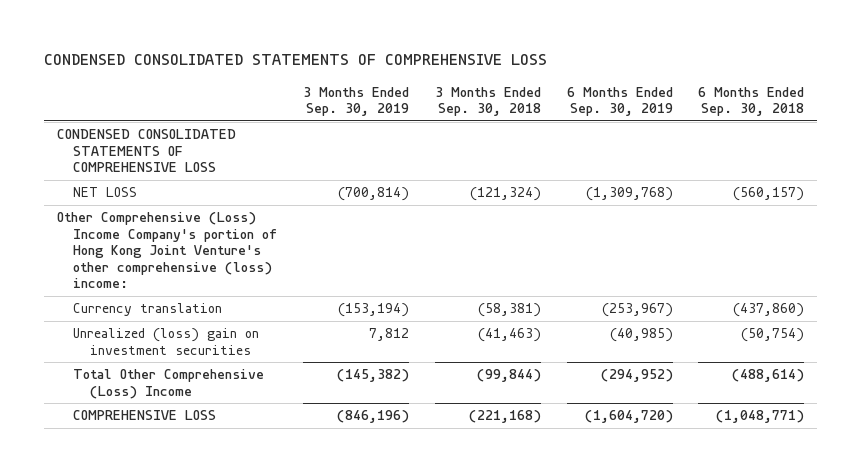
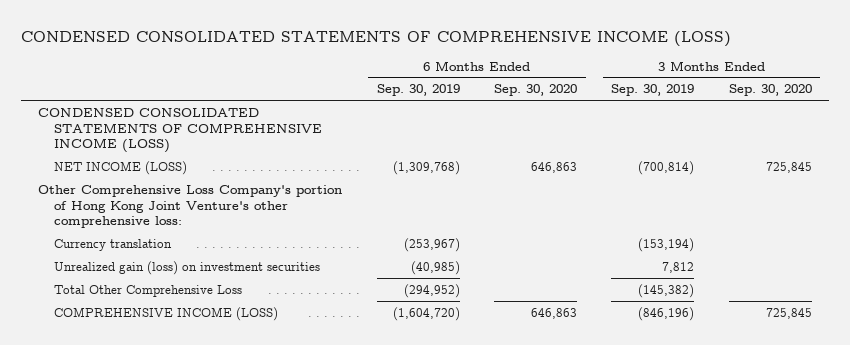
- CONDENSED CONSOLIDATED STATEMENTS OF COMPREHENSIVE LOSS
+ CONDENSED CONSOLIDATED STATEMENTS OF COMPREHENSIVE INCOME (LOSS)
- | 3 Months Ended Sep. 30, 2019 | 3 Months Ended Sep. 30, 2018 | 6 Months Ended Sep. 30, 2019 | 6 Months Ended Sep. 30, 2018
+ | 6 Months Ended Sep. 30, 2019 | 6 Months Ended Sep. 30, 2020 | 3 Months Ended Sep. 30, 2019 | 3 Months Ended Sep. 30, 2020
- CONDENSED CONSOLIDATED STATEMENTS OF COMPREHENSIVE LOSS
- NET LOSS | (700,814) | (121,324) | (1,309,768) | (560,157)
- Other Comprehensive (Loss) Income Company's portion of Hong Kong Joint Venture's other comprehensive (loss) income:
+ CONDENSED CONSOLIDATED STATEMENTS OF COMPREHENSIVE INCOME (LOSS)
+ NET INCOME (LOSS) | (1,309,768) | 646,863 | (700,814) | 725,845
+ Other Comprehensive Loss Company's portion of Hong Kong Joint Venture's other comprehensive loss:
- Unrealized (loss) gain on investment securities | 7,812 | (41,463) | (40,985) | (50,754)
- Total Other Comprehensive (Loss) Income | (145,382) | (99,844) | (294,952) | (488,614)
- COMPREHENSIVE LOSS | (846,196) | (221,168) | (1,604,720) | (1,048,771)
+ Unrealized gain (loss) on investment securities | (40,985) | | 7,812 |
+ Total Other Comprehensive Loss | (294,952) | | (145,382) |
+ COMPREHENSIVE INCOME (LOSS) | (1,604,720) | 646,863 | (846,196) | 725,845

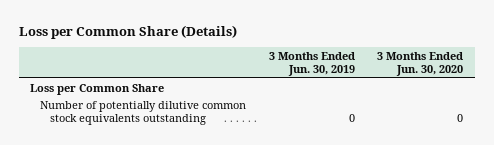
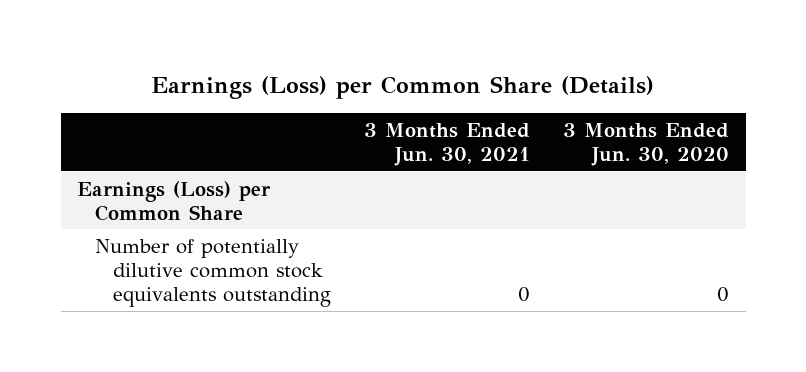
- Loss per Common Share (Details)
+ Earnings (Loss) per Common Share (Details)
- | 3 Months Ended Jun. 30, 2019 | 3 Months Ended Jun. 30, 2020
+ | 3 Months Ended Jun. 30, 2021 | 3 Months Ended Jun. 30, 2020
- Loss per Common Share
+ Earnings (Loss) per Common Share

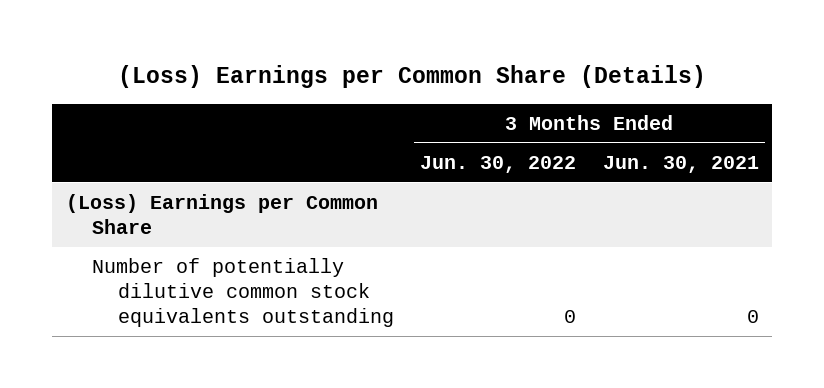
- Earnings (Loss) per Common Share (Details)
+ (Loss) Earnings per Common Share (Details)
- | 3 Months Ended Jun. 30, 2021 | 3 Months Ended Jun. 30, 2020
+ | 3 Months Ended Jun. 30, 2022 | 3 Months Ended Jun. 30, 2021
- Earnings (Loss) per Common Share
+ (Loss) Earnings per Common Share

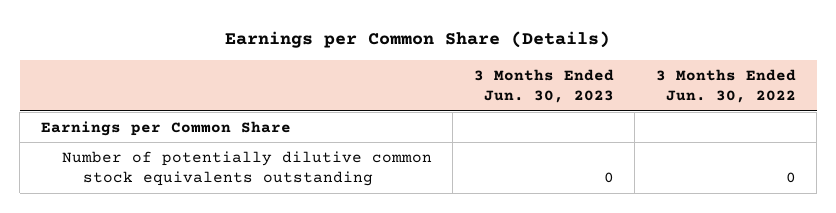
- (Loss) Earnings per Common Share (Details)
+ Earnings per Common Share (Details)
- | 3 Months Ended Jun. 30, 2022 | 3 Months Ended Jun. 30, 2021
+ | 3 Months Ended Jun. 30, 2023 | 3 Months Ended Jun. 30, 2022
- (Loss) Earnings per Common Share
+ Earnings per Common Share

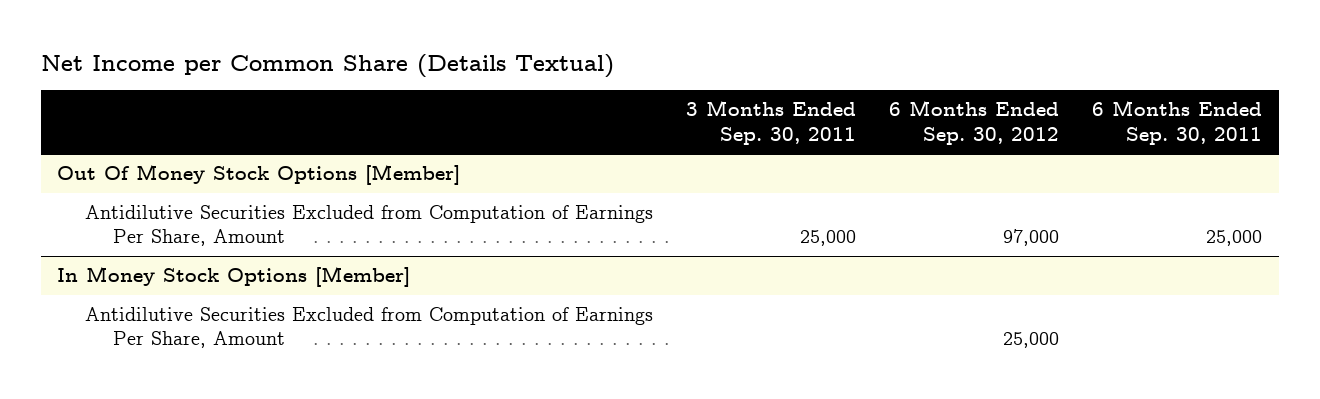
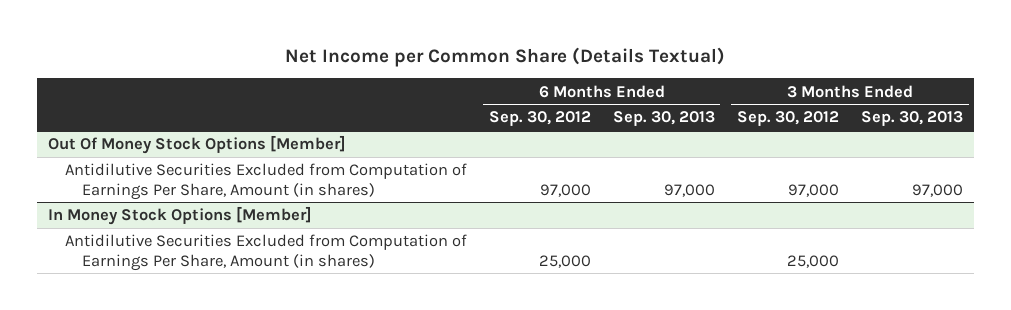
- | 3 Months Ended Sep. 30, 2011 | 6 Months Ended Sep. 30, 2012 | 6 Months Ended Sep. 30, 2011
+ | 6 Months Ended Sep. 30, 2012 | 6 Months Ended Sep. 30, 2013 | 3 Months Ended Sep. 30, 2012 | 3 Months Ended Sep. 30, 2013
@ Out Of Money Stock Options [Member]
- Antidilutive Securities Excluded from Computation of Earnings Per Share, Amount | 25,000 | 97,000 | 25,000
+ Antidilutive Securities Excluded from Computation of Earnings Per Share, Amount (in shares) | 97,000 | 97,000 | 97,000 | 97,000
@ In Money Stock Options [Member]
- Antidilutive Securities Excluded from Computation of Earnings Per Share, Amount | | 25,000 |
+ Antidilutive Securities Excluded from Computation of Earnings Per Share, Amount (in shares) | 25,000 | | 25,000 |

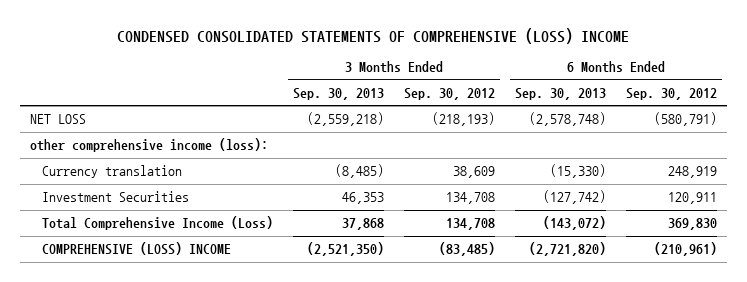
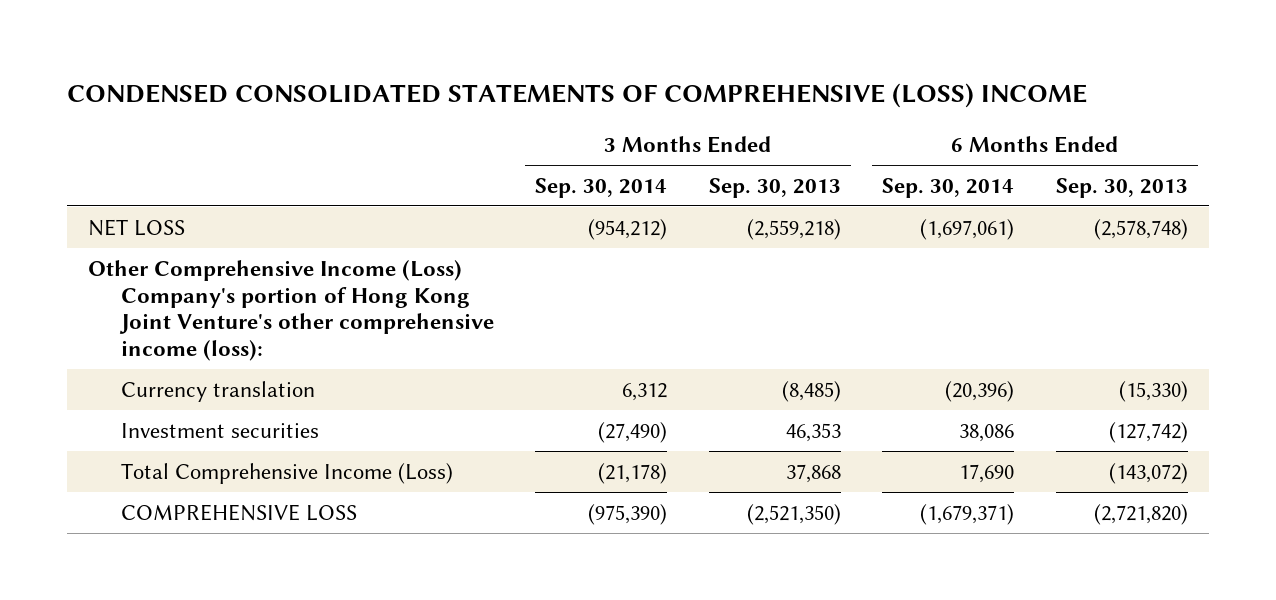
- | 3 Months Ended Sep. 30, 2013 | 3 Months Ended Sep. 30, 2012 | 6 Months Ended Sep. 30, 2013 | 6 Months Ended Sep. 30, 2012
+ | 3 Months Ended Sep. 30, 2014 | 3 Months Ended Sep. 30, 2013 | 6 Months Ended Sep. 30, 2014 | 6 Months Ended Sep. 30, 2013
- other comprehensive income (loss):
+ Other Comprehensive Income (Loss) Company's portion of Hong Kong Joint Venture's other comprehensive income (loss):
- Investment Securities | 46,353 | 134,708 | (127,742) | 120,911
+ Investment securities | (27,490) | 46,353 | 38,086 | (127,742)
- COMPREHENSIVE (LOSS) INCOME | (2,521,350) | (83,485) | (2,721,820) | (210,961)
+ COMPREHENSIVE LOSS | (975,390) | (2,521,350) | (1,679,371) | (2,721,820)

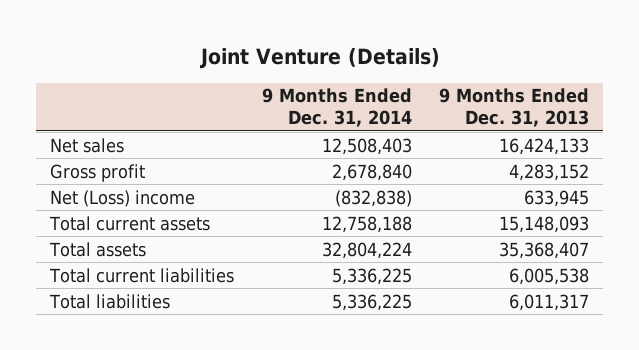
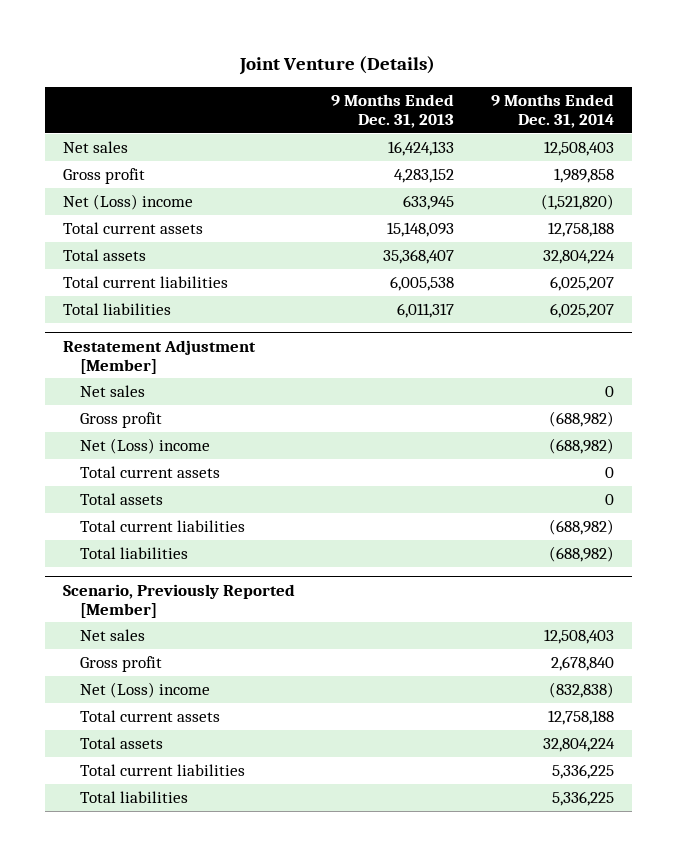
- | 9 Months Ended Dec. 31, 2014 | 9 Months Ended Dec. 31, 2013
+ | 9 Months Ended Dec. 31, 2013 | 9 Months Ended Dec. 31, 2014
- Gross profit | 2,678,840 | 4,283,152
- Net (Loss) income | (832,838) | 633,945
+ Gross profit | 4,283,152 | 1,989,858
+ Net (Loss) income | 633,945 | (1,521,820)
- Total current liabilities | 5,336,225 | 6,005,538
- Total liabilities | 5,336,225 | 6,011,317
+ Total current liabilities | 6,005,538 | 6,025,207
+ Total liabilities | 6,011,317 | 6,025,207
+ Restatement Adjustment [Member]
+ Net sales | | 0
+ Gross profit | | (688,982)
+ Net (Loss) income | | (688,982)
+ Total current assets | | 0
+ Total assets | | 0
+ Total current liabilities | | (688,982)
+ Total liabilities | | (688,982)
+ Scenario, Previously Reported [Member]
+ Net sales | | 12,508,403
+ Gross profit | | 2,678,840
+ Net (Loss) income | | (832,838)
+ Total current assets | | 12,758,188
+ Total assets | | 32,804,224
+ Total current liabilities | | 5,336,225
+ Total liabilities | | 5,336,225

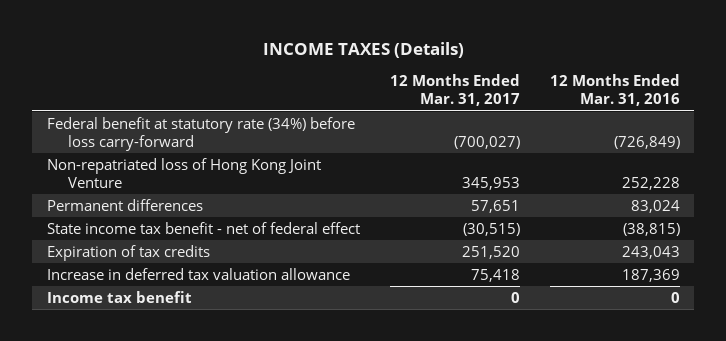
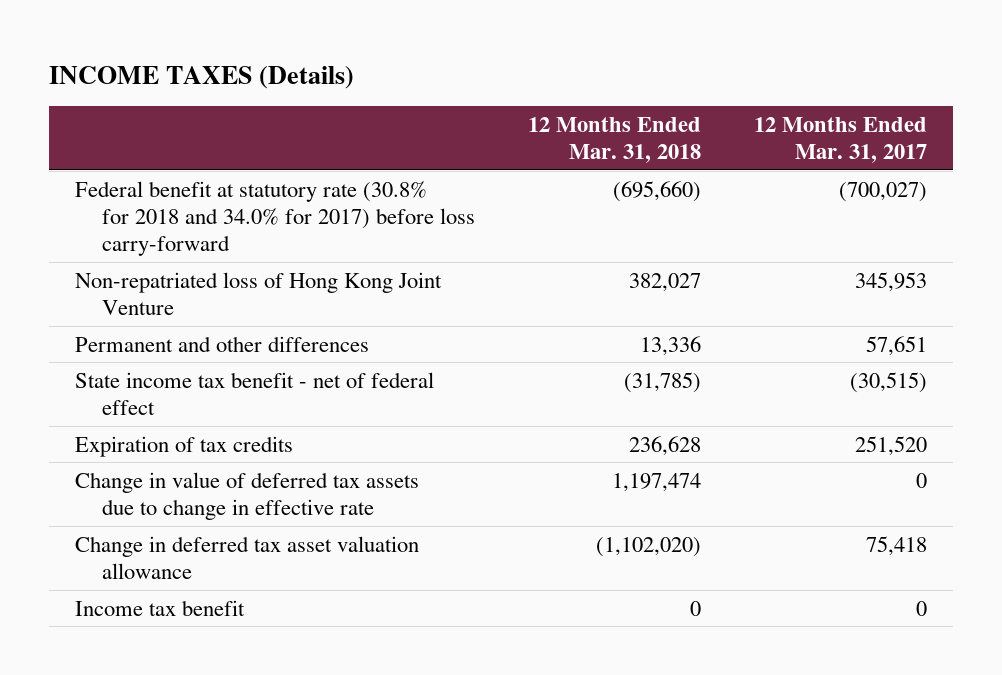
- | 12 Months Ended Mar. 31, 2017 | 12 Months Ended Mar. 31, 2016
+ | 12 Months Ended Mar. 31, 2018 | 12 Months Ended Mar. 31, 2017
- Federal benefit at statutory rate (34%) before loss carry-forward | (700,027) | (726,849)
+ Federal benefit at statutory rate (30.8% for 2018 and 34.0% for 2017) before loss carry-forward | (695,660) | (700,027)
- Permanent differences | 57,651 | 83,024
+ Permanent and other differences | 13,336 | 57,651
- Increase in deferred tax valuation allowance | 75,418 | 187,369
+ Change in value of deferred tax assets due to change in effective rate | 1,197,474 | 0
+ Change in deferred tax asset valuation allowance | (1,102,020) | 75,418

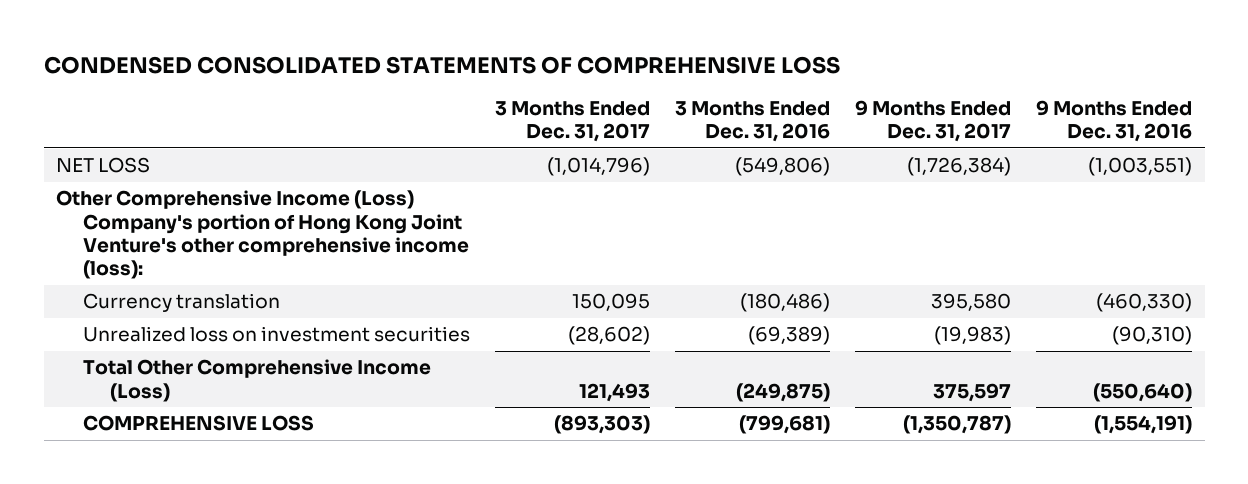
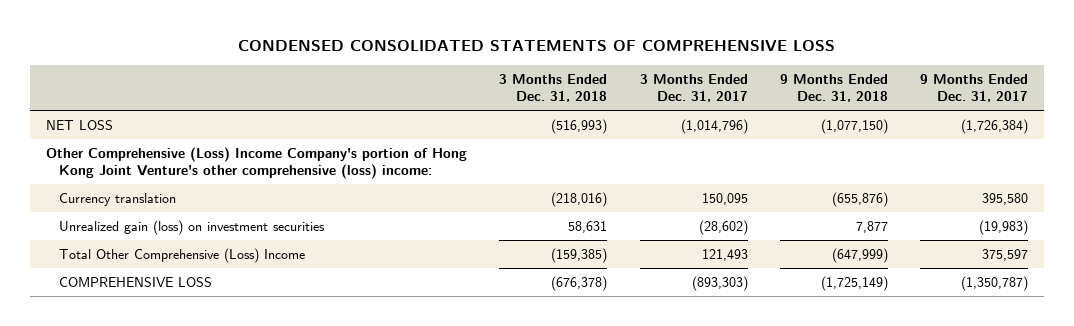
- | 3 Months Ended Dec. 31, 2017 | 3 Months Ended Dec. 31, 2016 | 9 Months Ended Dec. 31, 2017 | 9 Months Ended Dec. 31, 2016
+ | 3 Months Ended Dec. 31, 2018 | 3 Months Ended Dec. 31, 2017 | 9 Months Ended Dec. 31, 2018 | 9 Months Ended Dec. 31, 2017
- Other Comprehensive Income (Loss) Company's portion of Hong Kong Joint Venture's other comprehensive income (loss):
+ Other Comprehensive (Loss) Income Company's portion of Hong Kong Joint Venture's other comprehensive (loss) income:
- Unrealized loss on investment securities | (28,602) | (69,389) | (19,983) | (90,310)
- Total Other Comprehensive Income (Loss) | 121,493 | (249,875) | 375,597 | (550,640)
+ Unrealized gain (loss) on investment securities | 58,631 | (28,602) | 7,877 | (19,983)
+ Total Other Comprehensive (Loss) Income | (159,385) | 121,493 | (647,999) | 375,597

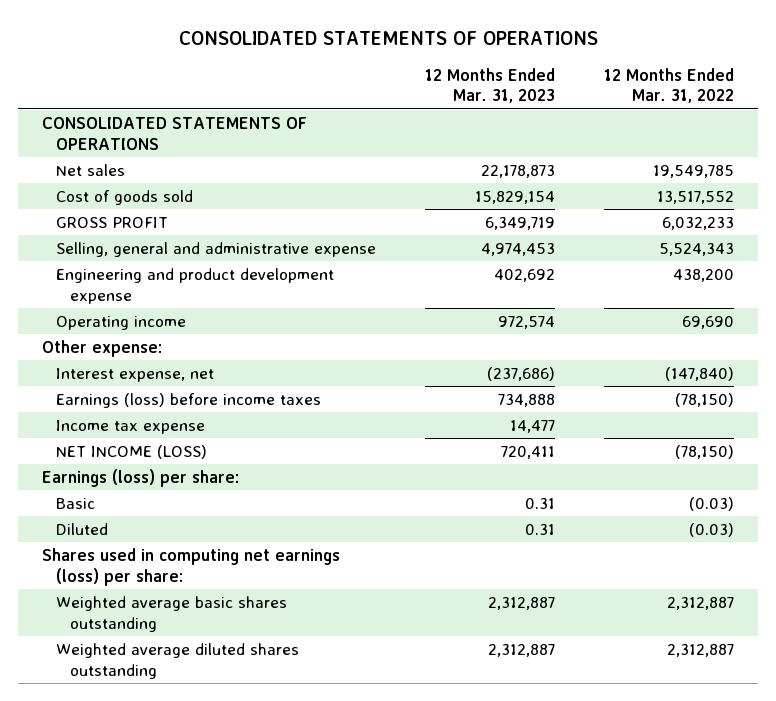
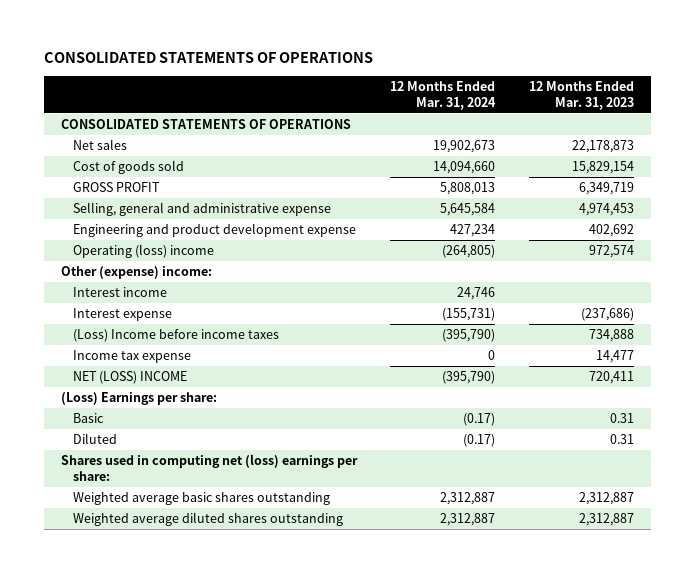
- | 12 Months Ended Mar. 31, 2023 | 12 Months Ended Mar. 31, 2022
+ | 12 Months Ended Mar. 31, 2024 | 12 Months Ended Mar. 31, 2023
- Operating income | 972,574 | 69,690
- Other expense:
- Interest expense, net | (237,686) | (147,840)
- Earnings (loss) before income taxes | 734,888 | (78,150)
+ Operating (loss) income | (264,805) | 972,574
+ Other (expense) income:
+ Interest income | 24,746 |
+ Interest expense | (155,731) | (237,686)
+ (Loss) Income before income taxes | (395,790) | 734,888
- NET INCOME (LOSS) | 720,411 | (78,150)
- Earnings (loss) per share:
+ NET (LOSS) INCOME | (395,790) | 720,411
+ (Loss) Earnings per share:
- Shares used in computing net earnings (loss) per share:
+ Shares used in computing net (loss) earnings per share:

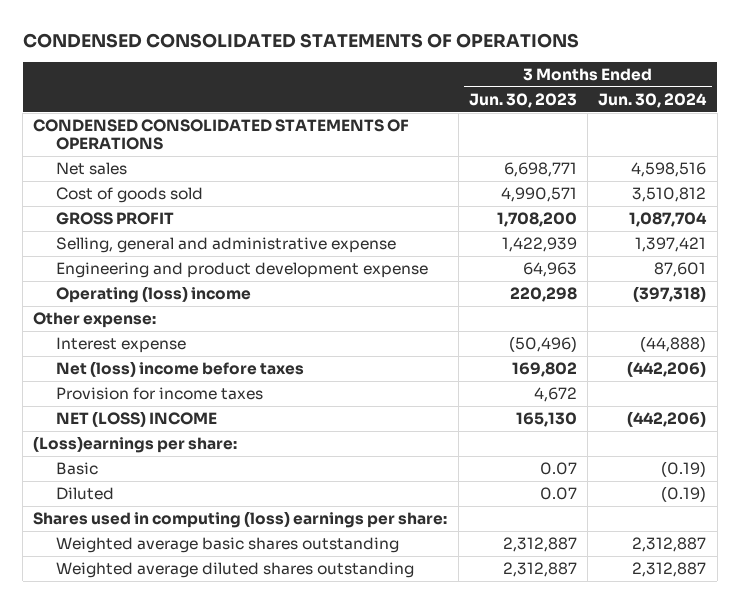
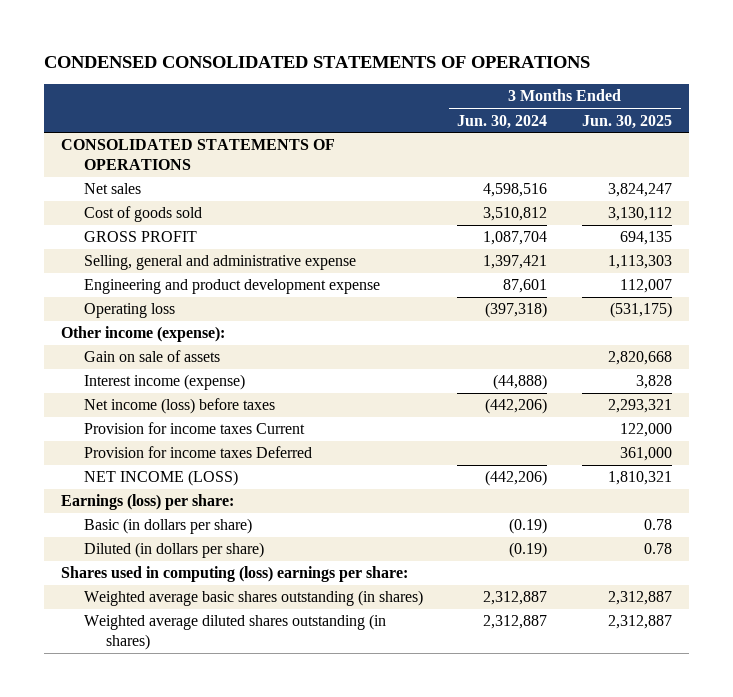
- | 3 Months Ended Jun. 30, 2023 | 3 Months Ended Jun. 30, 2024
+ | 3 Months Ended Jun. 30, 2024 | 3 Months Ended Jun. 30, 2025
- CONDENSED CONSOLIDATED STATEMENTS OF OPERATIONS
+ CONSOLIDATED STATEMENTS OF OPERATIONS
- Operating (loss) income | 220,298 | (397,318)
- Other expense:
- Interest expense | (50,496) | (44,888)
- Net (loss) income before taxes | 169,802 | (442,206)
- Provision for income taxes | 4,672 |
- NET (LOSS) INCOME | 165,130 | (442,206)
- (Loss)earnings per share:
- Basic | 0.07 | (0.19)
- Diluted | 0.07 | (0.19)
+ Operating loss | (397,318) | (531,175)
+ Other income (expense):
+ Gain on sale of assets | | 2,820,668
+ Interest income (expense) | (44,888) | 3,828
+ Net income (loss) before taxes | (442,206) | 2,293,321
+ Provision for income taxes Current | | 122,000
+ Provision for income taxes Deferred | | 361,000
+ NET INCOME (LOSS) | (442,206) | 1,810,321
+ Earnings (loss) per share:
+ Basic (in dollars per share) | (0.19) | 0.78
+ Diluted (in dollars per share) | (0.19) | 0.78
- Weighted average basic shares outstanding | 2,312,887 | 2,312,887
- Weighted average diluted shares outstanding | 2,312,887 | 2,312,887
+ Weighted average basic shares outstanding (in shares) | 2,312,887 | 2,312,887
+ Weighted average diluted shares outstanding (in shares) | 2,312,887 | 2,312,887

